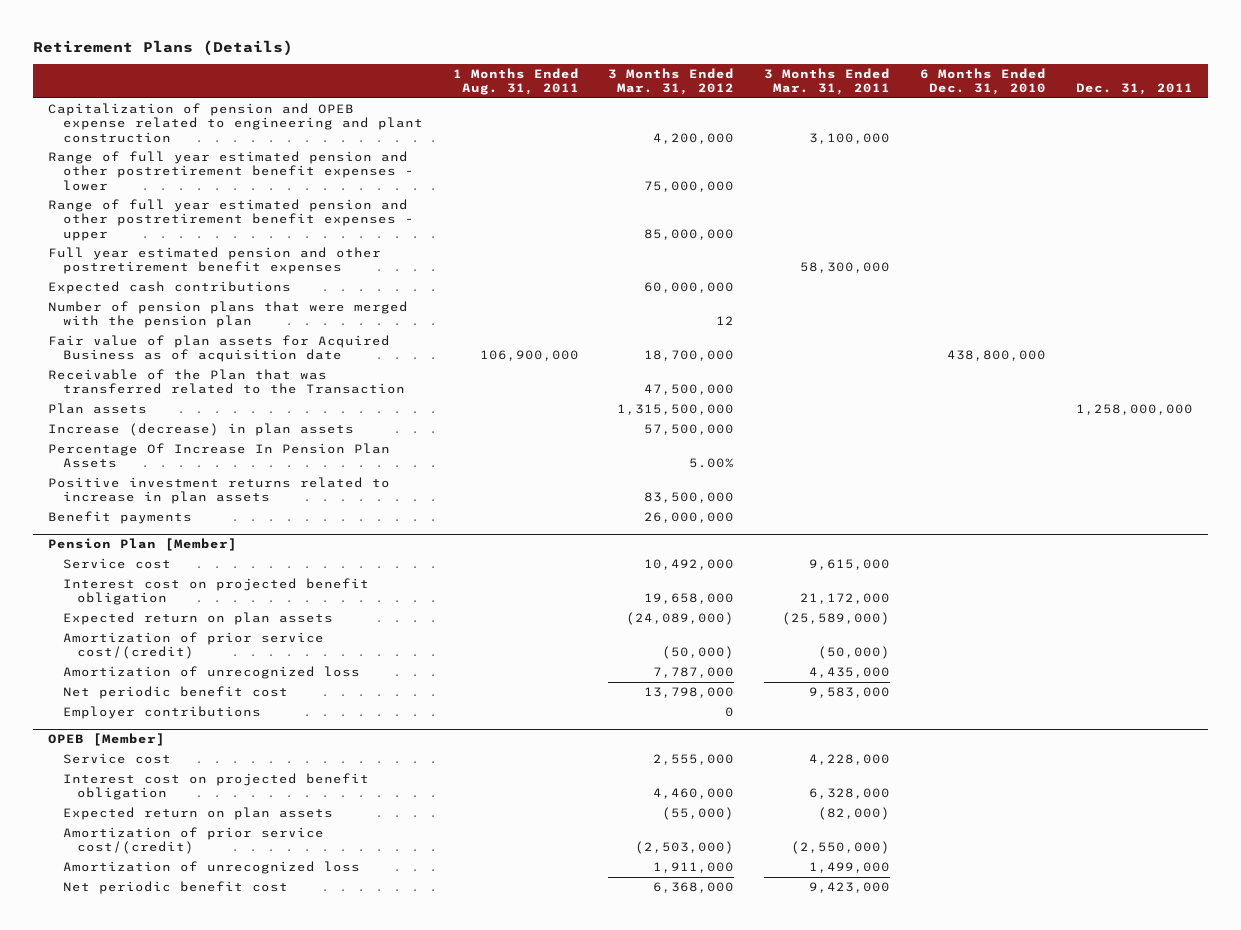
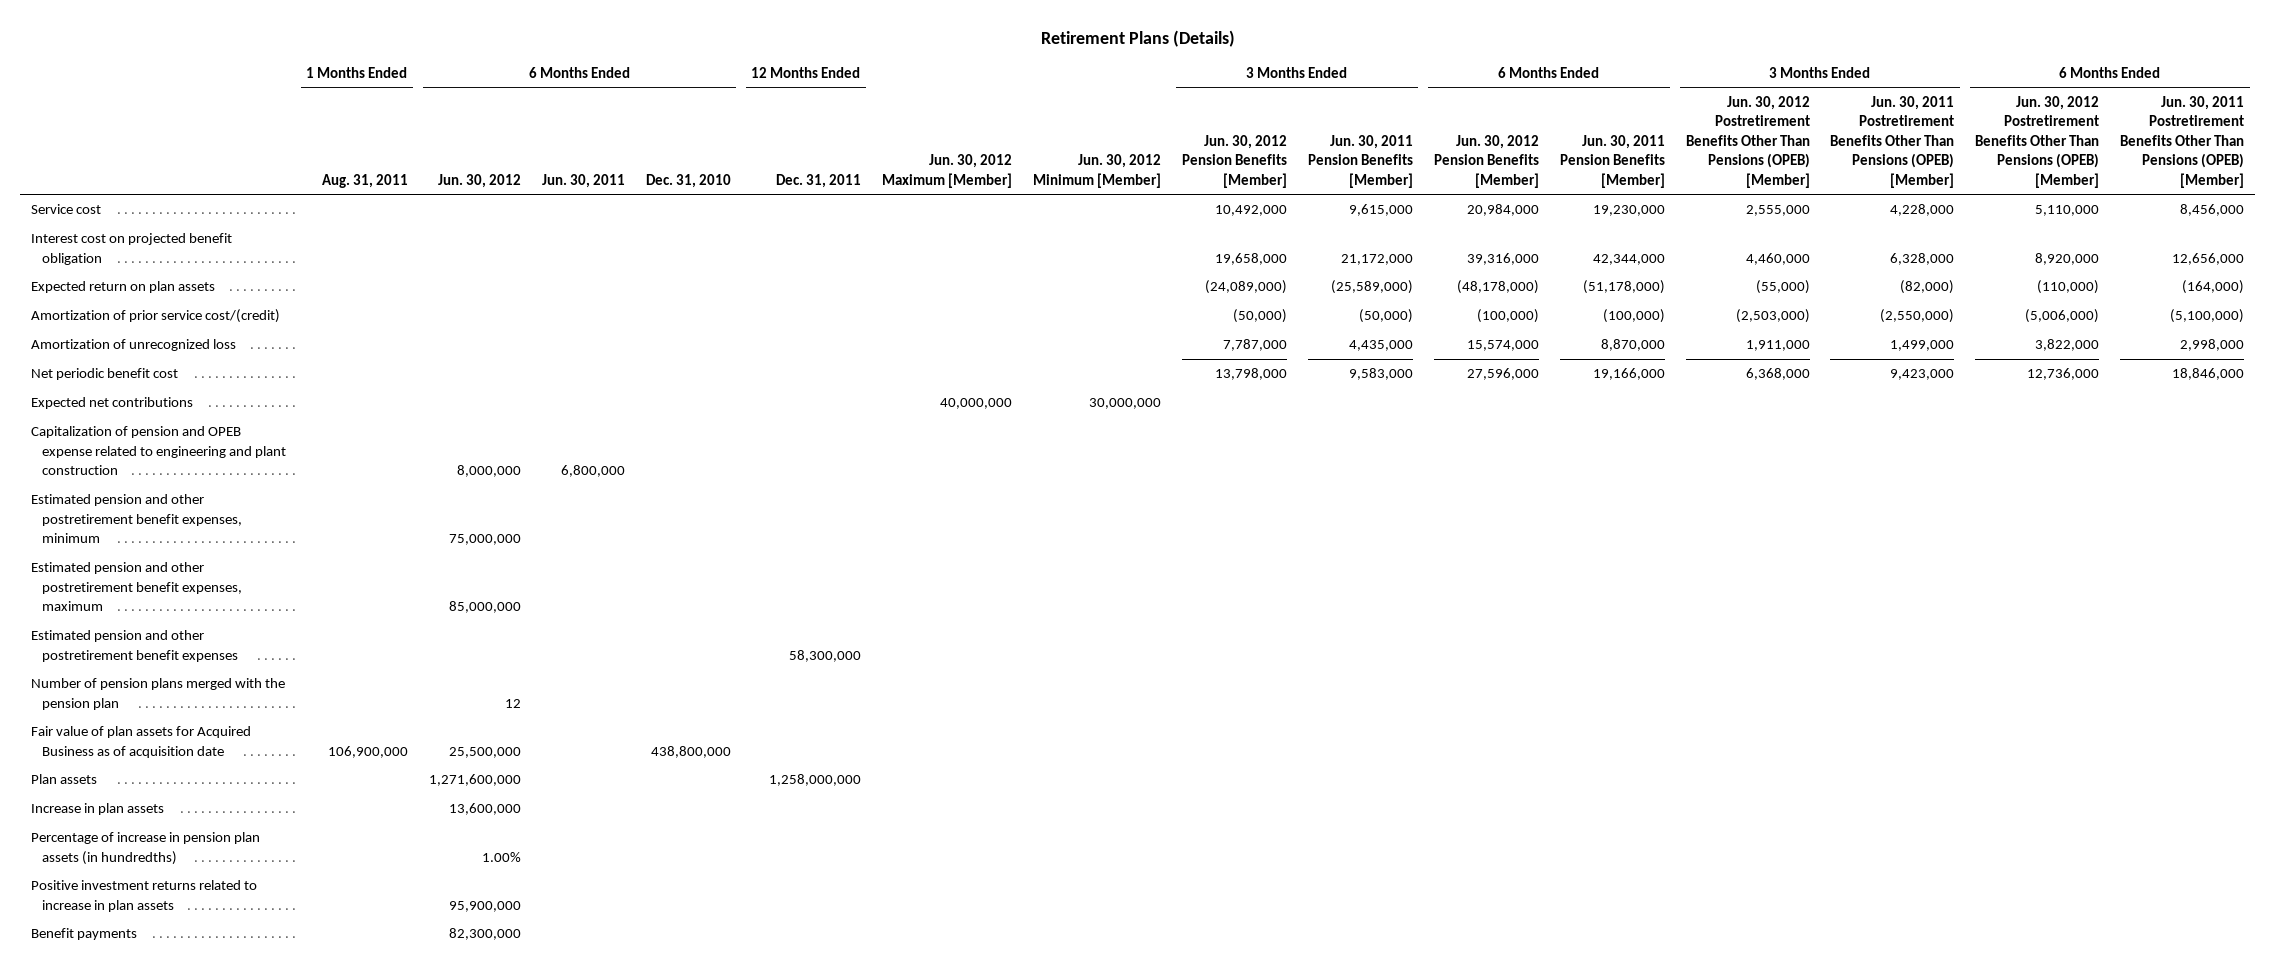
- | 1 Months Ended Aug. 31, 2011 | 3 Months Ended Mar. 31, 2012 | 3 Months Ended Mar. 31, 2011 | 6 Months Ended Dec. 31, 2010 | Dec. 31, 2011
+ | 1 Months Ended Aug. 31, 2011 | 6 Months Ended Jun. 30, 2012 | 6 Months Ended Jun. 30, 2011 | 6 Months Ended Dec. 31, 2010 | 12 Months Ended Dec. 31, 2011 | Jun. 30, 2012 Maximum [Member] | Jun. 30, 2012 Minimum [Member] | 3 Months Ended Jun. 30, 2012 Pension Benefits [Member] | 3 Months Ended Jun. 30, 2011 Pension Benefits [Member] | 6 Months Ended Jun. 30, 2012 Pension Benefits [Member] | 6 Months Ended Jun. 30, 2011 Pension Benefits [Member] | 3 Months Ended Jun. 30, 2012 Postretirement Benefits Other Than Pensions (OPEB) [Member] | 3 Months Ended Jun. 30, 2011 Postretirement Benefits Other Than Pensions (OPEB) [Member] | 6 Months Ended Jun. 30, 2012 Postretirement Benefits Other Than Pensions (OPEB) [Member] | 6 Months Ended Jun. 30, 2011 Postretirement Benefits Other Than Pensions (OPEB) [Member]
+ Service cost | | | | | | | | 10,492,000 | 9,615,000 | 20,984,000 | 19,230,000 | 2,555,000 | 4,228,000 | 5,110,000 | 8,456,000
+ Interest cost on projected benefit obligation | | | | | | | | 19,658,000 | 21,172,000 | 39,316,000 | 42,344,000 | 4,460,000 | 6,328,000 | 8,920,000 | 12,656,000
+ Expected return on plan assets | | | | | | | | (24,089,000) | (25,589,000) | (48,178,000) | (51,178,000) | (55,000) | (82,000) | (110,000) | (164,000)
+ Amortization of prior service cost/(credit) | | | | | | | | (50,000) | (50,000) | (100,000) | (100,000) | (2,503,000) | (2,550,000) | (5,006,000) | (5,100,000)
+ Amortization of unrecognized loss | | | | | | | | 7,787,000 | 4,435,000 | 15,574,000 | 8,870,000 | 1,911,000 | 1,499,000 | 3,822,000 | 2,998,000
+ Net periodic benefit cost | | | | | | | | 13,798,000 | 9,583,000 | 27,596,000 | 19,166,000 | 6,368,000 | 9,423,000 | 12,736,000 | 18,846,000
+ Expected net contributions | | | | | | 40,000,000 | 30,000,000 | | | | | | | |
- Range of full year estimated pension and other postretirement benefit expenses - lower | | 75,000,000 | | |
- Range of full year estimated pension and other postretirement benefit expenses - upper | | 85,000,000 | | |
- Full year estimated pension and other postretirement benefit expenses | | | 58,300,000 | |
- Expected cash contributions | | 60,000,000 | | |
- Number of pension plans that were merged with the pension plan | | 12 | | |
+ Estimated pension and other postretirement benefit expenses, minimum | | 75,000,000 | | | | | | | | | | | | |
+ Estimated pension and other postretirement benefit expenses, maximum | | 85,000,000 | | | | | | | | | | | | |
+ Estimated pension and other postretirement benefit expenses | | | | | 58,300,000 | | | | | | | | | |
+ Number of pension plans merged with the pension plan | | 12 | | | | | | | | | | | | |
- Receivable of the Plan that was transferred related to the Transaction | | 47,500,000 | | |
- Increase (decrease) in plan assets | | 57,500,000 | | |
- Percentage Of Increase In Pension Plan Assets | | 5.00% | | |
+ Increase in plan assets | | 13,600,000 | | | | | | | | | | | | |
+ Percentage of increase in pension plan assets (in hundredths) | | 1.00% | | | | | | | | | | | | |
- Pension Plan [Member]
- Service cost | | 10,492,000 | 9,615,000 | |
- Interest cost on projected benefit obligation | | 19,658,000 | 21,172,000 | |
- Expected return on plan assets | | (24,089,000) | (25,589,000) | |
- Amortization of prior service cost/(credit) | | (50,000) | (50,000) | |
- Amortization of unrecognized loss | | 7,787,000 | 4,435,000 | |
- Net periodic benefit cost | | 13,798,000 | 9,583,000 | |
- Employer contributions | | 0 | | |
- OPEB [Member]
- Service cost | | 2,555,000 | 4,228,000 | |
- Interest cost on projected benefit obligation | | 4,460,000 | 6,328,000 | |
- Expected return on plan assets | | (55,000) | (82,000) | |
- Amortization of prior service cost/(credit) | | (2,503,000) | (2,550,000) | |
- Amortization of unrecognized loss | | 1,911,000 | 1,499,000 | |
- Net periodic benefit cost | | 6,368,000 | 9,423,000 | |

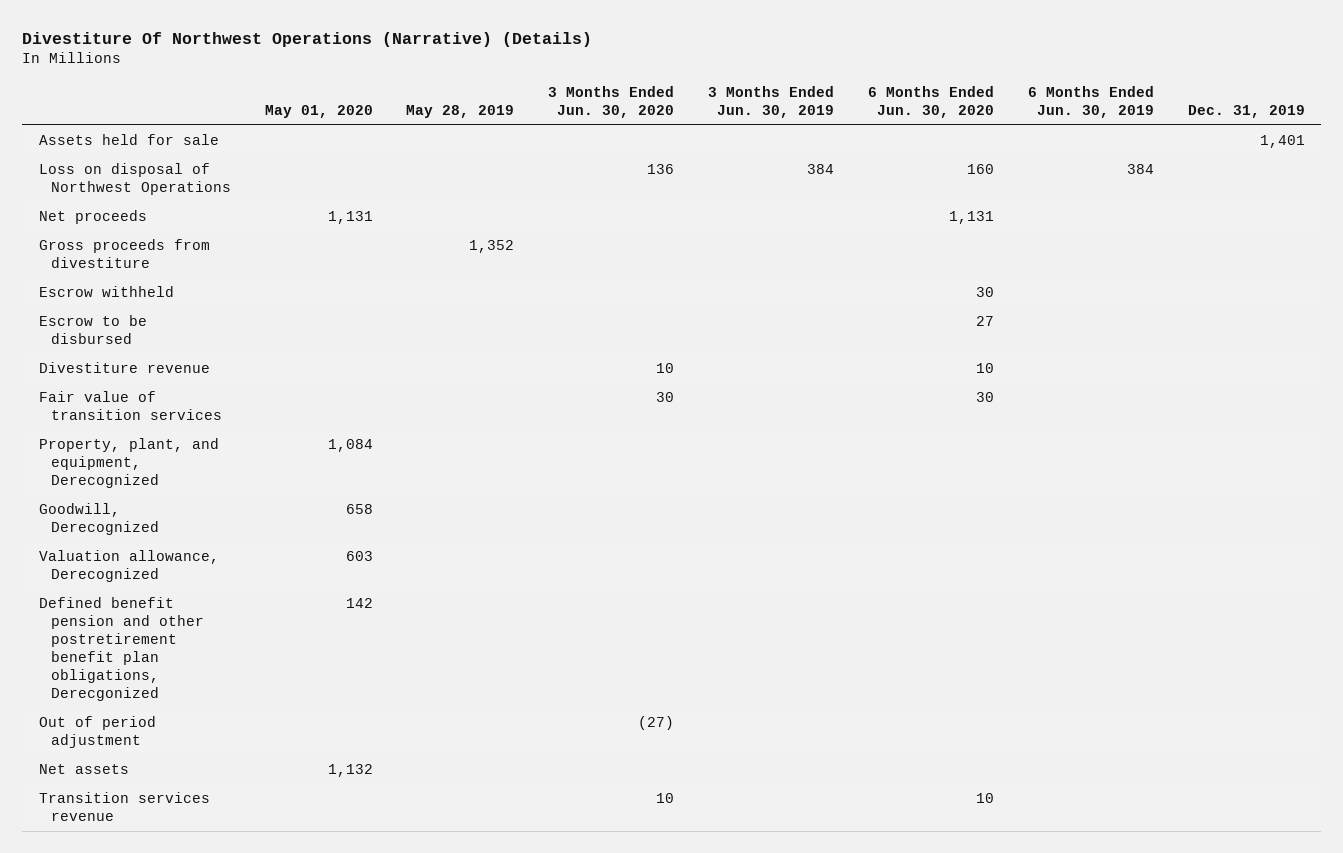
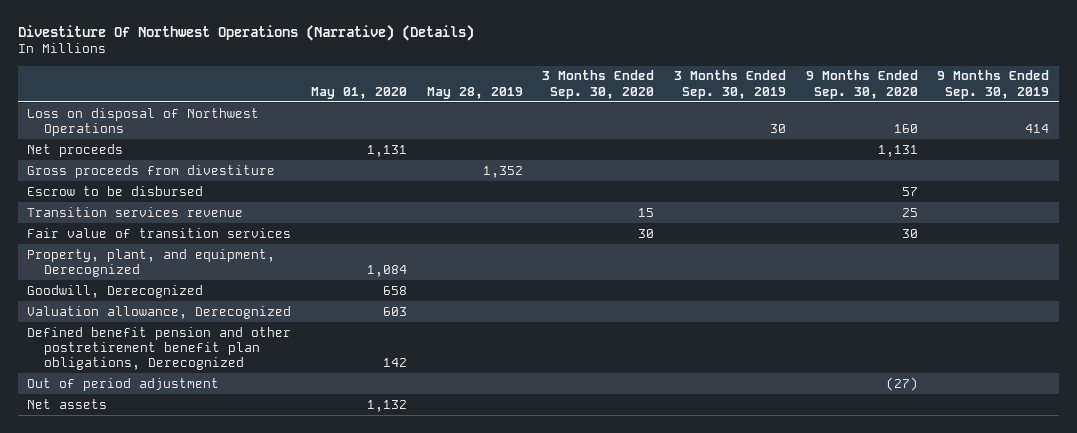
- | May 01, 2020 | May 28, 2019 | 3 Months Ended Jun. 30, 2020 | 3 Months Ended Jun. 30, 2019 | 6 Months Ended Jun. 30, 2020 | 6 Months Ended Jun. 30, 2019 | Dec. 31, 2019
+ | May 01, 2020 | May 28, 2019 | 3 Months Ended Sep. 30, 2020 | 3 Months Ended Sep. 30, 2019 | 9 Months Ended Sep. 30, 2020 | 9 Months Ended Sep. 30, 2019
- Assets held for sale | | | | | | | 1,401
- Escrow withheld | | | | | 30 | |
- Divestiture revenue | | | 10 | | 10 | |
moved up: Transition services revenue | | | 15 | | 25 |
- Defined benefit pension and other postretirement benefit plan obligations, Derecgonized | 142 | | | | | |
+ Defined benefit pension and other postretirement benefit plan obligations, Derecognized | 142 | | | | |

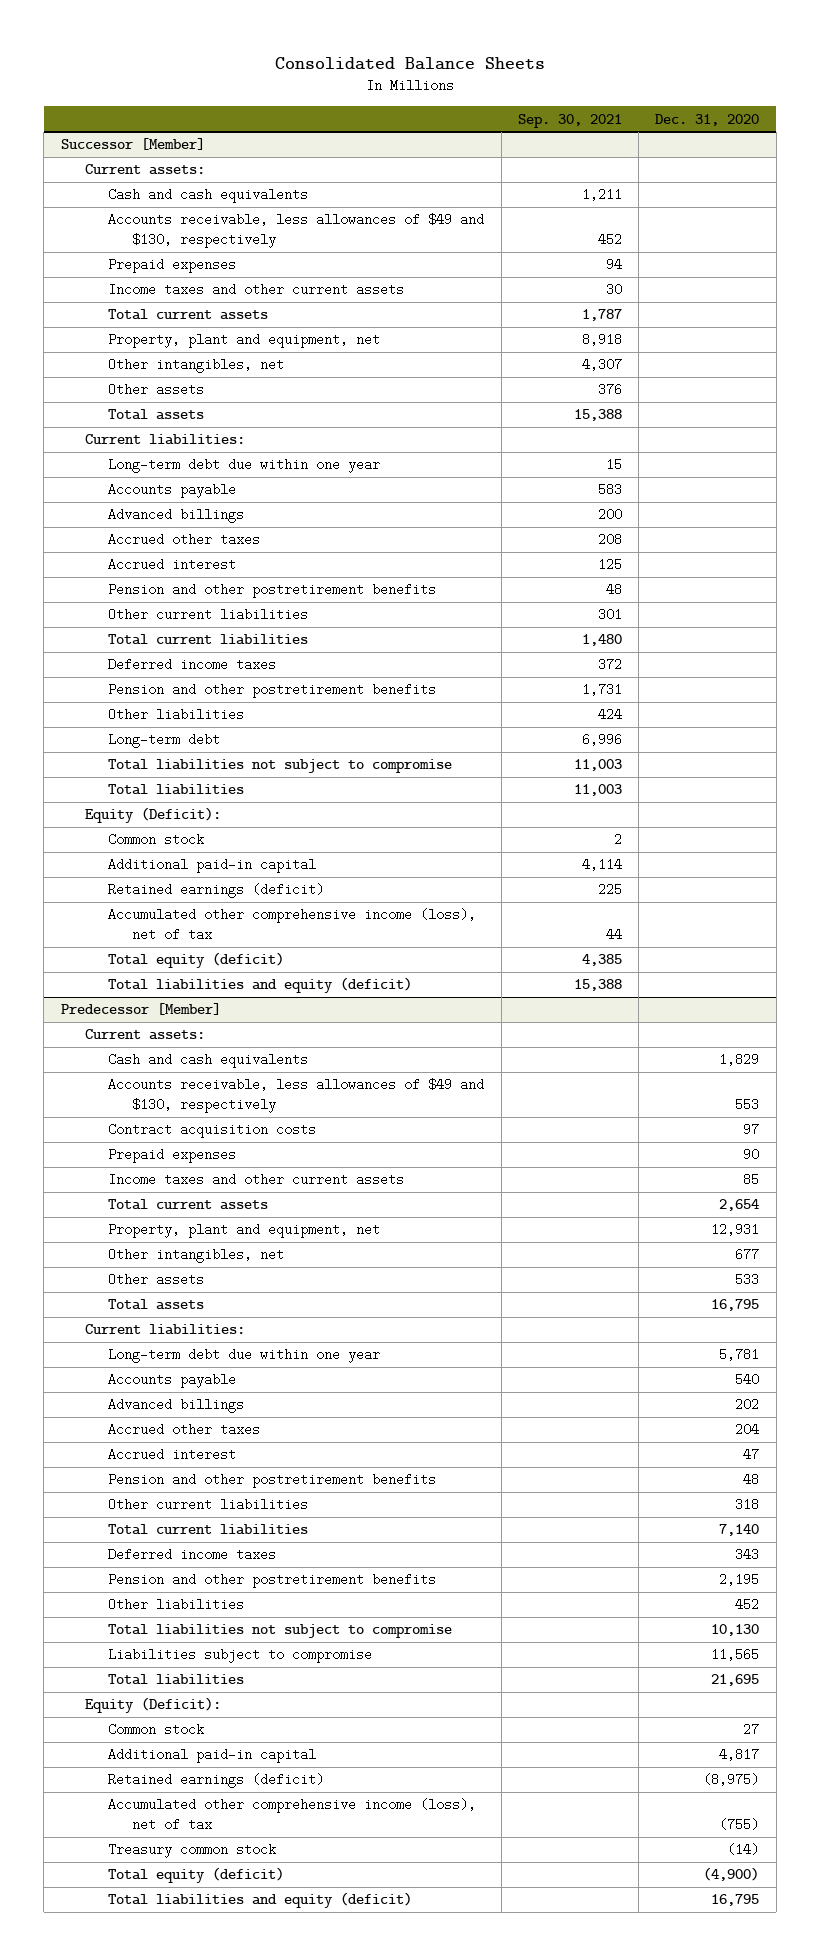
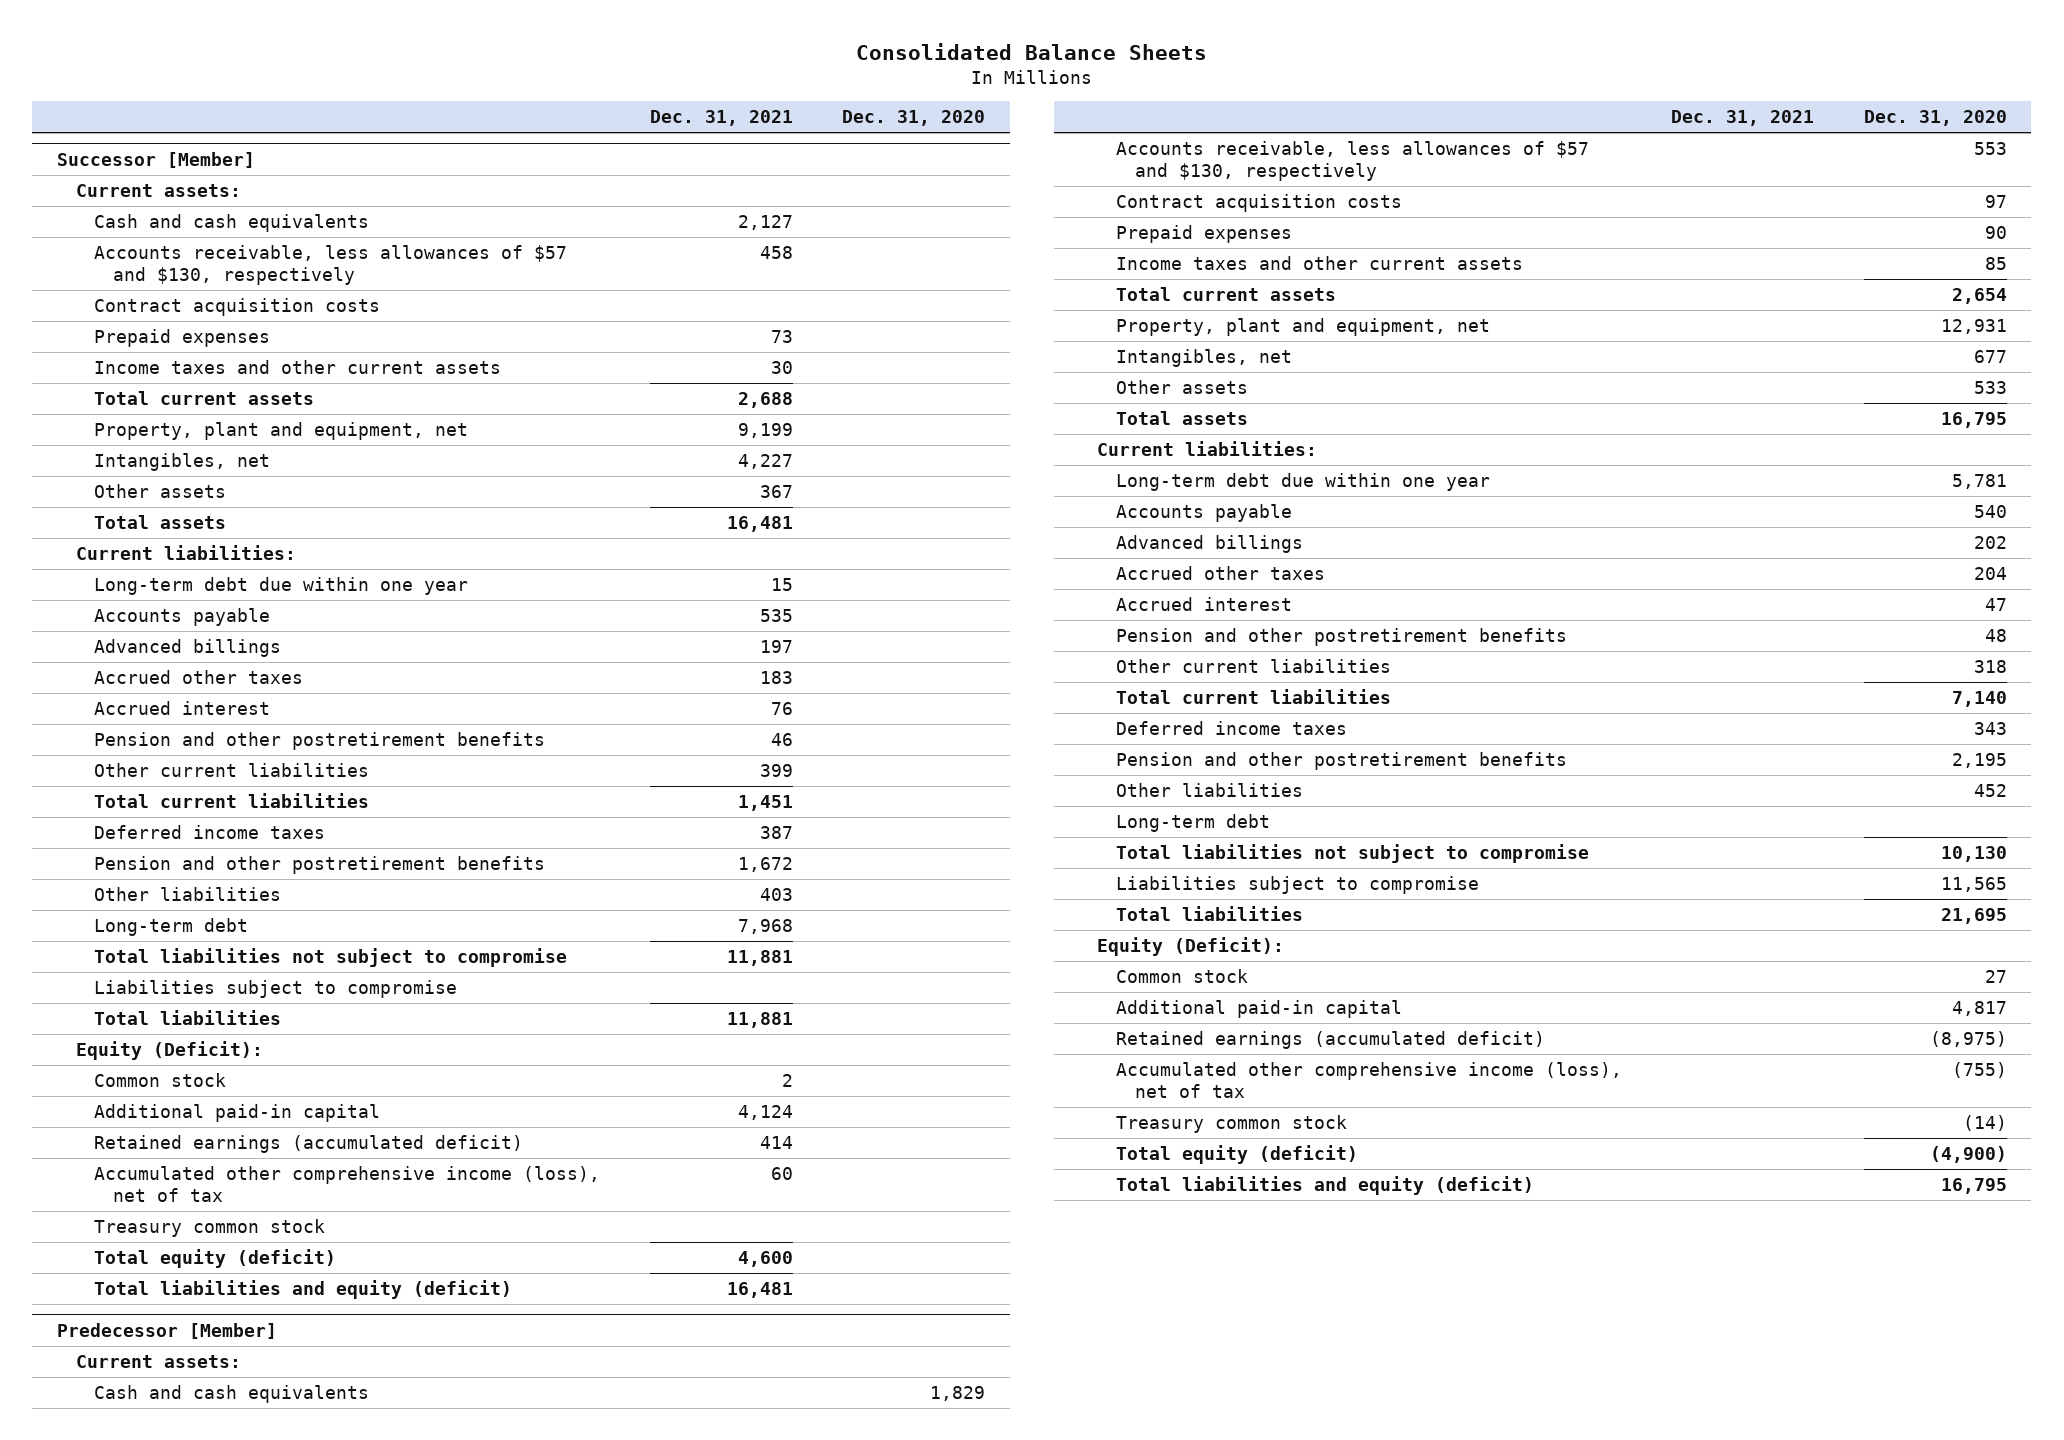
- | Sep. 30, 2021 | Dec. 31, 2020
+ | Dec. 31, 2021 | Dec. 31, 2020
@ Successor [Member]
- Accounts receivable, less allowances of $49 and $130, respectively | 452 |
+ Accounts receivable, less allowances of $57 and $130, respectively | 458 |
+ Contract acquisition costs
- Other intangibles, net | 4,307 |
+ Intangibles, net | 4,227 |
+ Liabilities subject to compromise
- Retained earnings (deficit) | 225 |
+ Retained earnings (accumulated deficit) | 414 |
+ Treasury common stock
@ Predecessor [Member]
- Accounts receivable, less allowances of $49 and $130, respectively | | 553
+ Accounts receivable, less allowances of $57 and $130, respectively | | 553
- Other intangibles, net | | 677
+ Intangibles, net | | 677
+ Long-term debt
- Retained earnings (deficit) | | (8,975)
+ Retained earnings (accumulated deficit) | | (8,975)

